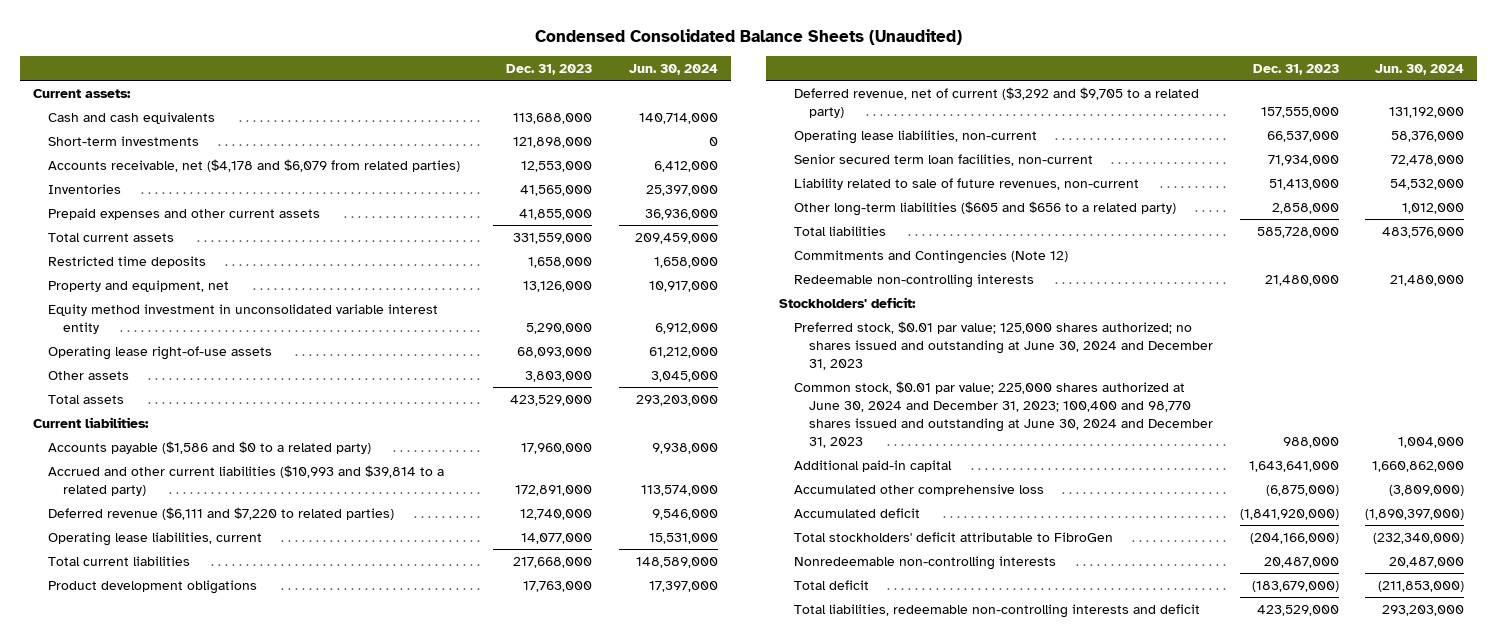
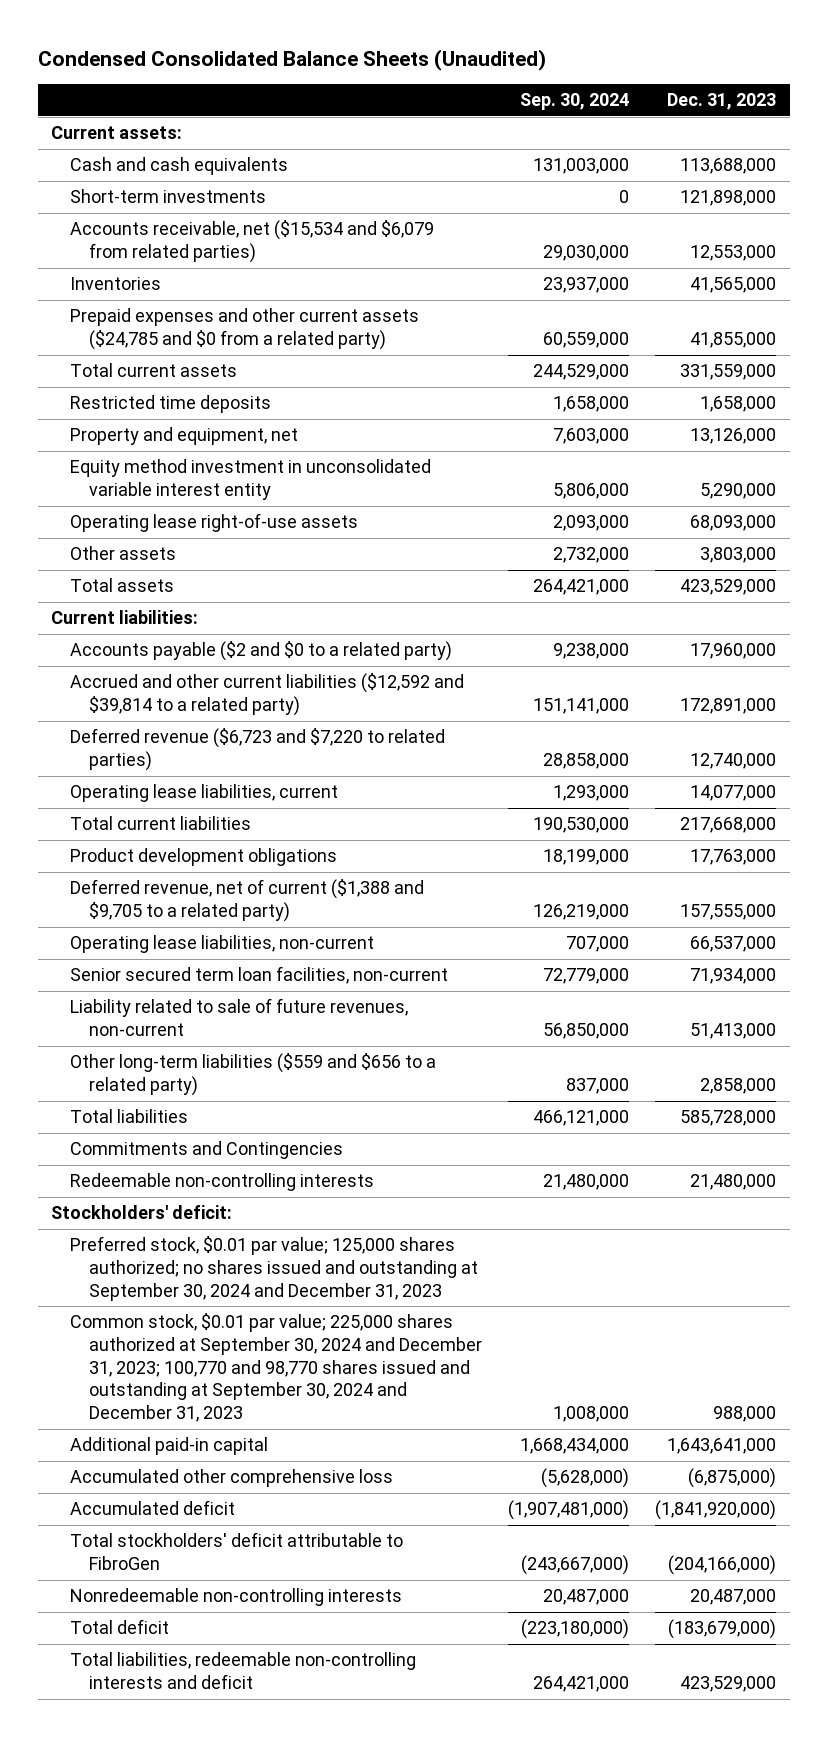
- | Dec. 31, 2023 | Jun. 30, 2024
+ | Sep. 30, 2024 | Dec. 31, 2023
- Accounts receivable, net ($4,178 and $6,079 from related parties) | 12,553,000 | 6,412,000
+ Accounts receivable, net ($15,534 and $6,079 from related parties) | 29,030,000 | 12,553,000
- Prepaid expenses and other current assets | 41,855,000 | 36,936,000
+ Prepaid expenses and other current assets ($24,785 and $0 from a related party) | 60,559,000 | 41,855,000
- Accounts payable ($1,586 and $0 to a related party) | 17,960,000 | 9,938,000
- Accrued and other current liabilities ($10,993 and $39,814 to a related party) | 172,891,000 | 113,574,000
- Deferred revenue ($6,111 and $7,220 to related parties) | 12,740,000 | 9,546,000
+ Accounts payable ($2 and $0 to a related party) | 9,238,000 | 17,960,000
+ Accrued and other current liabilities ($12,592 and $39,814 to a related party) | 151,141,000 | 172,891,000
+ Deferred revenue ($6,723 and $7,220 to related parties) | 28,858,000 | 12,740,000
- Deferred revenue, net of current ($3,292 and $9,705 to a related party) | 157,555,000 | 131,192,000
+ Deferred revenue, net of current ($1,388 and $9,705 to a related party) | 126,219,000 | 157,555,000
- Other long-term liabilities ($605 and $656 to a related party) | 2,858,000 | 1,012,000
+ Other long-term liabilities ($559 and $656 to a related party) | 837,000 | 2,858,000
- Commitments and Contingencies (Note 12)
+ Commitments and Contingencies
- Preferred stock, $0.01 par value; 125,000 shares authorized; no shares issued and outstanding at June 30, 2024 and December 31, 2023
- Common stock, $0.01 par value; 225,000 shares authorized at June 30, 2024 and December 31, 2023; 100,400 and 98,770 shares issued and outstanding at June 30, 2024 and December 31, 2023 | 988,000 | 1,004,000
+ Preferred stock, $0.01 par value; 125,000 shares authorized; no shares issued and outstanding at September 30, 2024 and December 31, 2023
+ Common stock, $0.01 par value; 225,000 shares authorized at September 30, 2024 and December 31, 2023; 100,770 and 98,770 shares issued and outstanding at September 30, 2024 and December 31, 2023 | 1,008,000 | 988,000

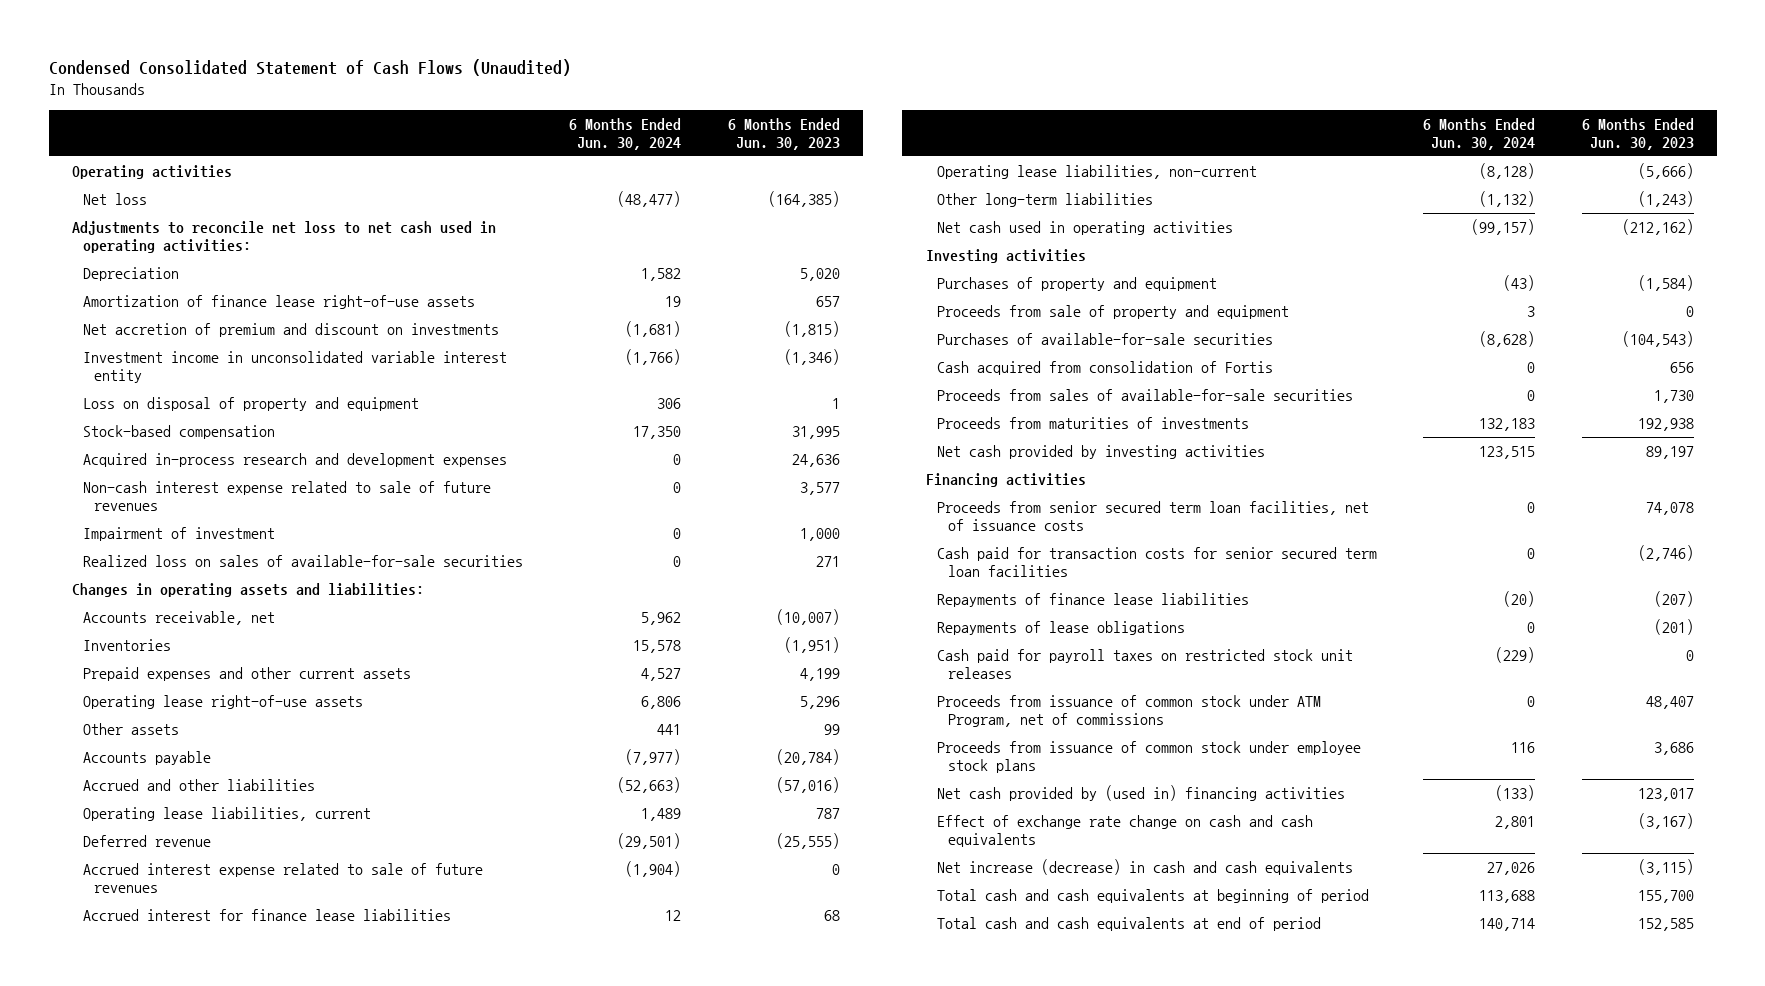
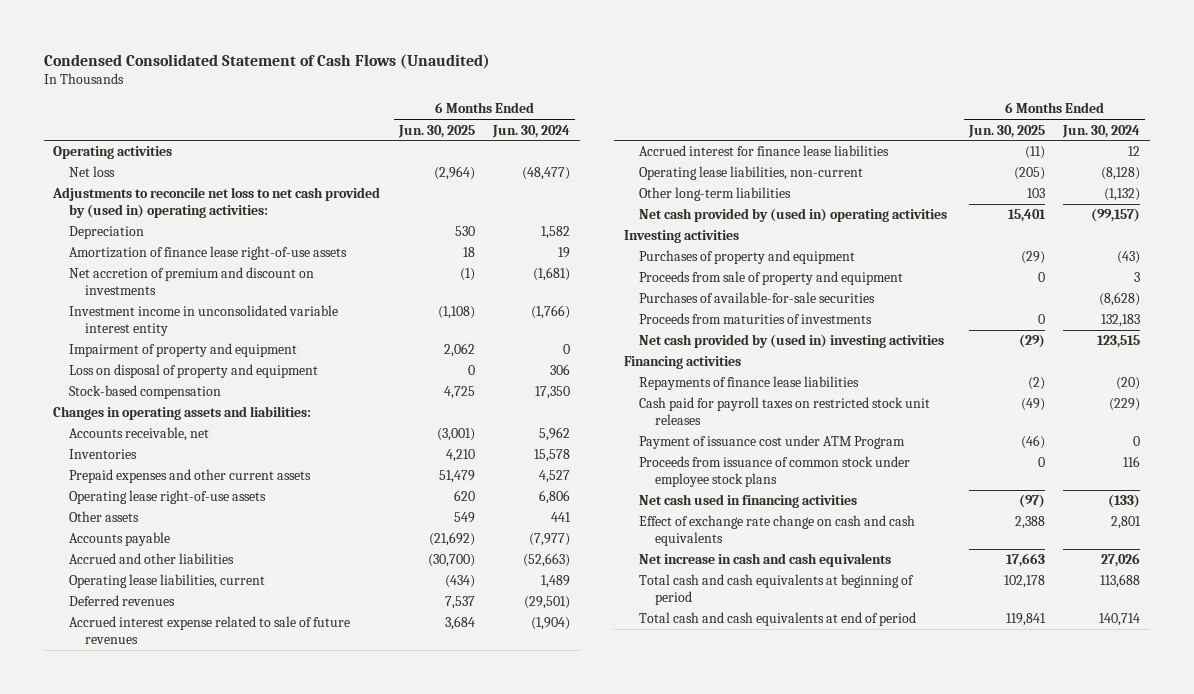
- | 6 Months Ended Jun. 30, 2024 | 6 Months Ended Jun. 30, 2023
+ | 6 Months Ended Jun. 30, 2025 | 6 Months Ended Jun. 30, 2024
- Adjustments to reconcile net loss to net cash used in operating activities:
+ Adjustments to reconcile net loss to net cash provided by (used in) operating activities:
+ Impairment of property and equipment | 2,062 | 0
- Acquired in-process research and development expenses | 0 | 24,636
- Non-cash interest expense related to sale of future revenues | 0 | 3,577
- Impairment of investment | 0 | 1,000
- Realized loss on sales of available-for-sale securities | 0 | 271
- Deferred revenue | (29,501) | (25,555)
+ Deferred revenues | 7,537 | (29,501)
- Net cash used in operating activities | (99,157) | (212,162)
+ Net cash provided by (used in) operating activities | 15,401 | (99,157)
- Cash acquired from consolidation of Fortis | 0 | 656
- Proceeds from sales of available-for-sale securities | 0 | 1,730
- Net cash provided by investing activities | 123,515 | 89,197
+ Net cash provided by (used in) investing activities | (29) | 123,515
- Proceeds from senior secured term loan facilities, net of issuance costs | 0 | 74,078
- Cash paid for transaction costs for senior secured term loan facilities | 0 | (2,746)
- Repayments of lease obligations | 0 | (201)
- Proceeds from issuance of common stock under ATM Program, net of commissions | 0 | 48,407
+ Payment of issuance cost under ATM Program | (46) | 0
- Net cash provided by (used in) financing activities | (133) | 123,017
+ Net cash used in financing activities | (97) | (133)
- Net increase (decrease) in cash and cash equivalents | 27,026 | (3,115)
+ Net increase in cash and cash equivalents | 17,663 | 27,026

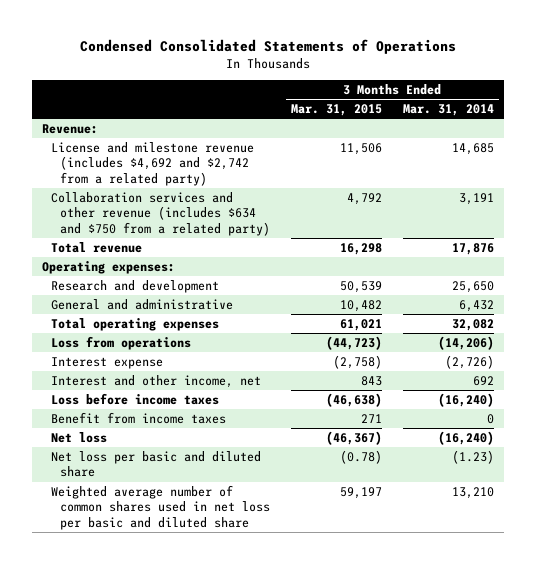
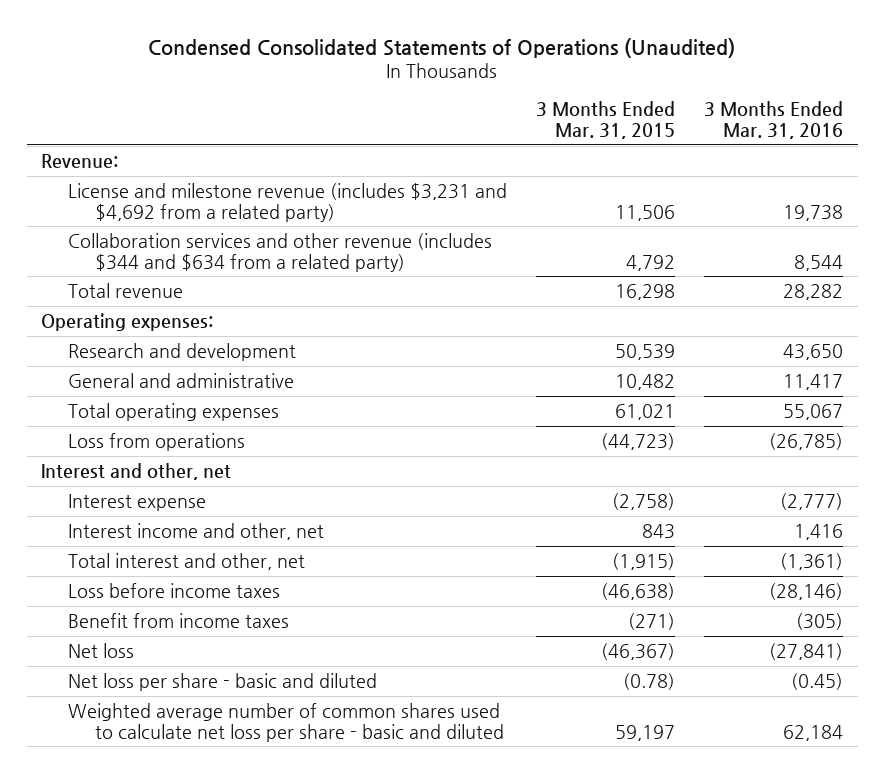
- Condensed Consolidated Statements of Operations
+ Condensed Consolidated Statements of Operations (Unaudited)
- | 3 Months Ended Mar. 31, 2015 | 3 Months Ended Mar. 31, 2014
+ | 3 Months Ended Mar. 31, 2015 | 3 Months Ended Mar. 31, 2016
- License and milestone revenue (includes $4,692 and $2,742 from a related party) | 11,506 | 14,685
- Collaboration services and other revenue (includes $634 and $750 from a related party) | 4,792 | 3,191
+ License and milestone revenue (includes $3,231 and $4,692 from a related party) | 11,506 | 19,738
+ Collaboration services and other revenue (includes $344 and $634 from a related party) | 4,792 | 8,544
+ Interest and other, net
- Interest and other income, net | 843 | 692
+ Interest income and other, net | 843 | 1,416
+ Total interest and other, net | (1,915) | (1,361)
- Benefit from income taxes | 271 | 0
+ Benefit from income taxes | (271) | (305)
- Net loss per basic and diluted share | (0.78) | (1.23)
- Weighted average number of common shares used in net loss per basic and diluted share | 59,197 | 13,210
+ Net loss per share - basic and diluted | (0.78) | (0.45)
+ Weighted average number of common shares used to calculate net loss per share - basic and diluted | 59,197 | 62,184

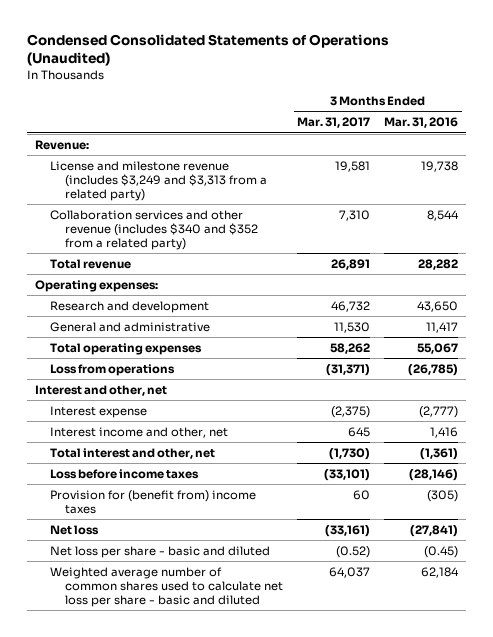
- | 3 Months Ended Mar. 31, 2015 | 3 Months Ended Mar. 31, 2016
+ | 3 Months Ended Mar. 31, 2017 | 3 Months Ended Mar. 31, 2016
- License and milestone revenue (includes $3,231 and $4,692 from a related party) | 11,506 | 19,738
- Collaboration services and other revenue (includes $344 and $634 from a related party) | 4,792 | 8,544
+ License and milestone revenue (includes $3,249 and $3,313 from a related party) | 19,581 | 19,738
+ Collaboration services and other revenue (includes $340 and $352 from a related party) | 7,310 | 8,544
- Benefit from income taxes | (271) | (305)
+ Provision for (benefit from) income taxes | 60 | (305)

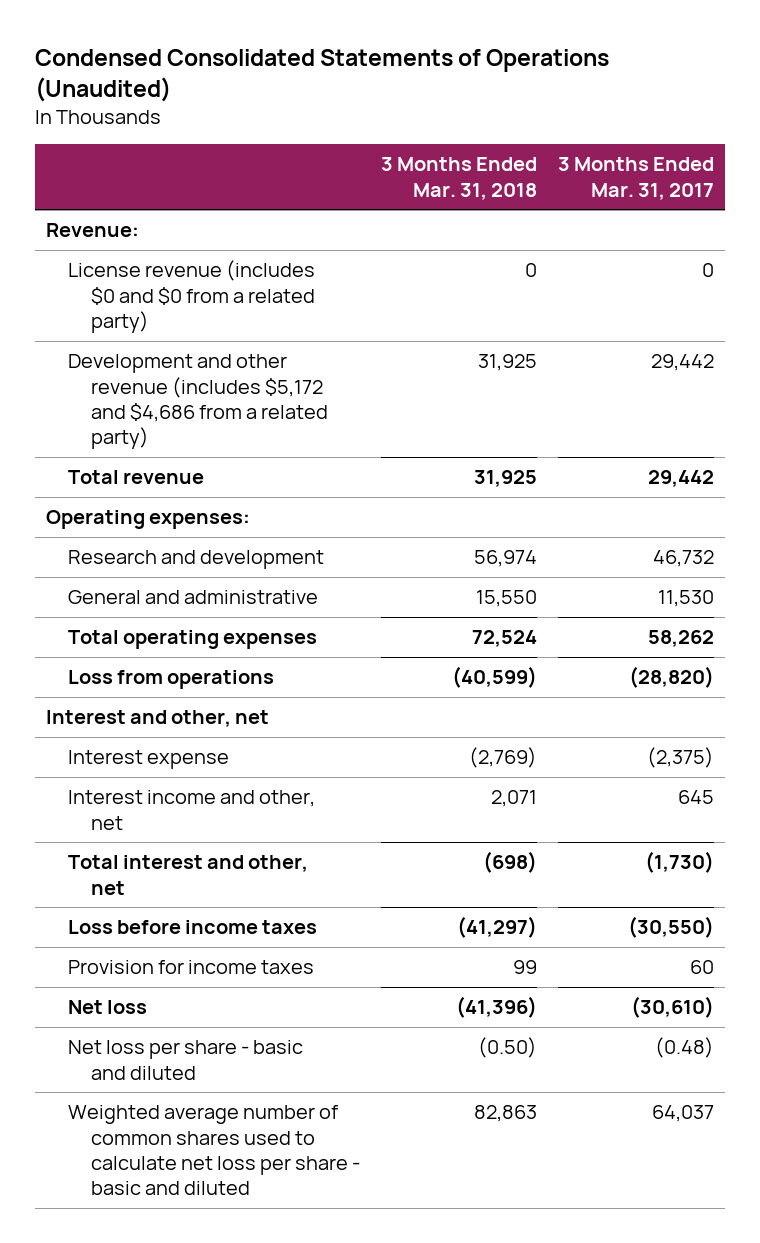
- | 3 Months Ended Mar. 31, 2017 | 3 Months Ended Mar. 31, 2016
+ | 3 Months Ended Mar. 31, 2018 | 3 Months Ended Mar. 31, 2017
- License and milestone revenue (includes $3,249 and $3,313 from a related party) | 19,581 | 19,738
- Collaboration services and other revenue (includes $340 and $352 from a related party) | 7,310 | 8,544
- Total revenue | 26,891 | 28,282
+ License revenue (includes $0 and $0 from a related party) | 0 | 0
+ Development and other revenue (includes $5,172 and $4,686 from a related party) | 31,925 | 29,442
+ Total revenue | 31,925 | 29,442
- Loss from operations | (31,371) | (26,785)
+ Loss from operations | (40,599) | (28,820)
- Loss before income taxes | (33,101) | (28,146)
- Provision for (benefit from) income taxes | 60 | (305)
- Net loss | (33,161) | (27,841)
- Net loss per share - basic and diluted | (0.52) | (0.45)
+ Loss before income taxes | (41,297) | (30,550)
+ Provision for income taxes | 99 | 60
+ Net loss | (41,396) | (30,610)
+ Net loss per share - basic and diluted | (0.50) | (0.48)

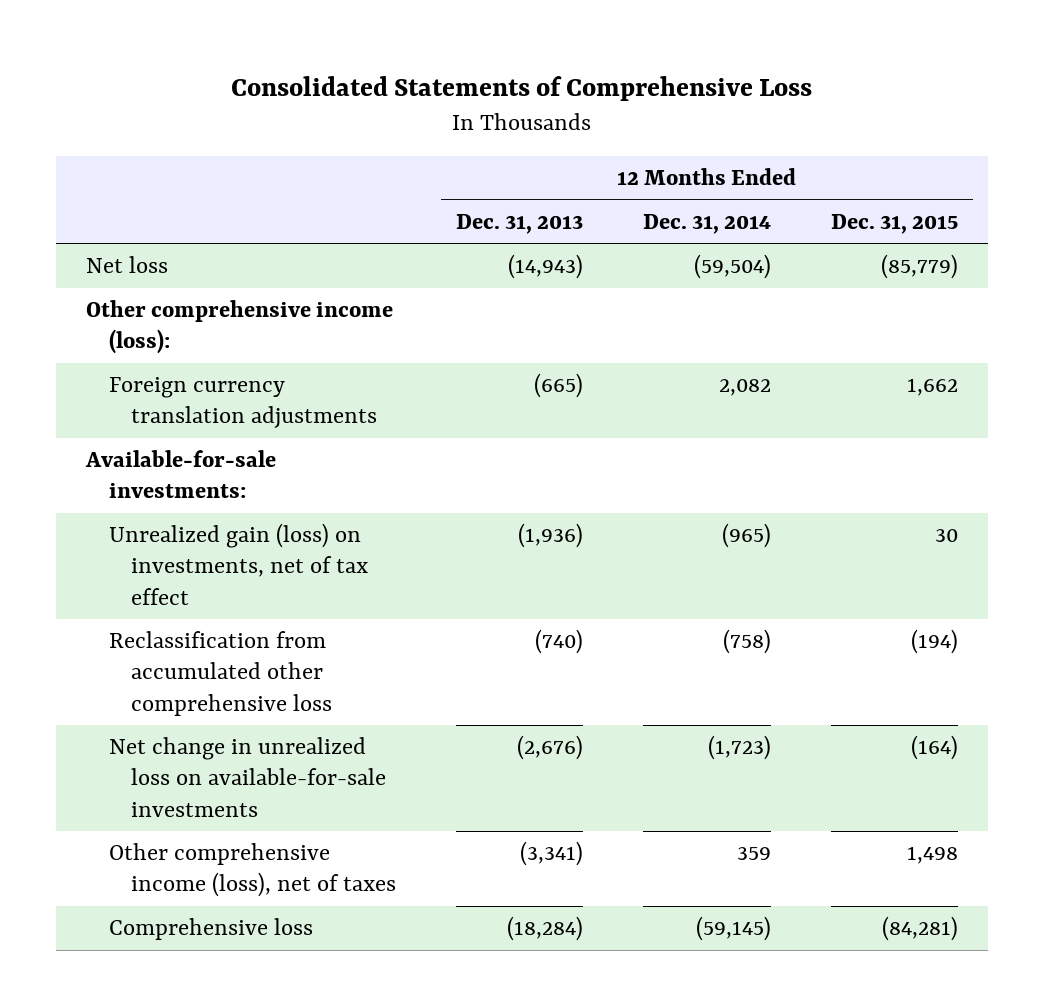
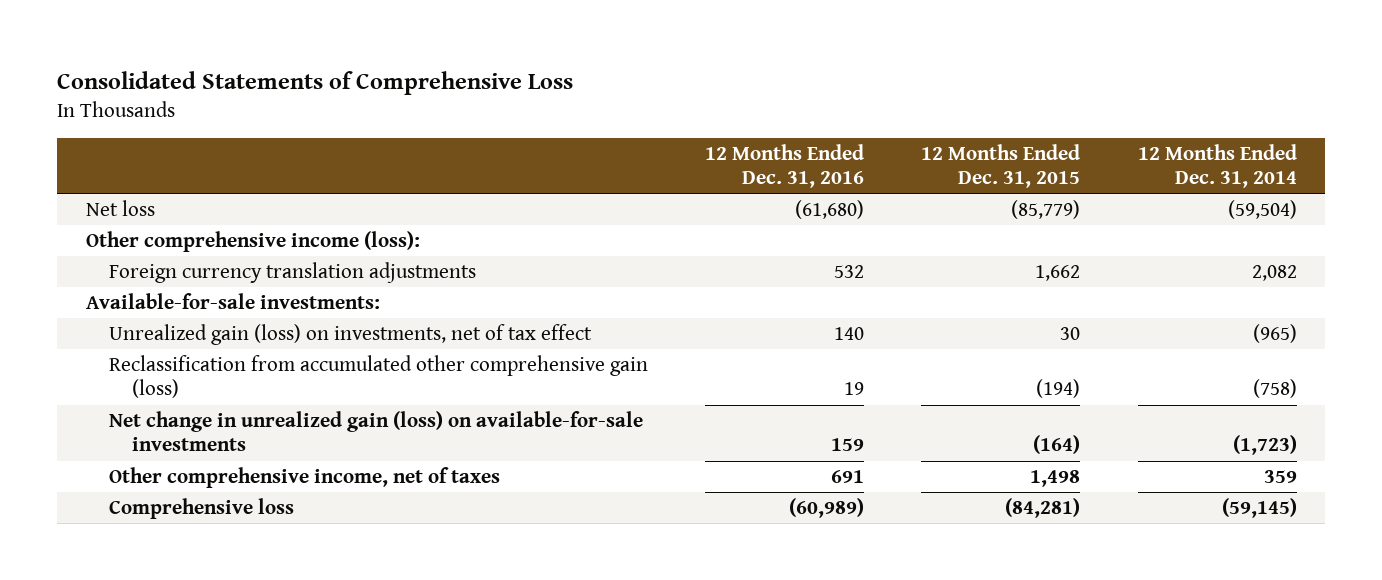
- | 12 Months Ended Dec. 31, 2013 | 12 Months Ended Dec. 31, 2014 | 12 Months Ended Dec. 31, 2015
+ | 12 Months Ended Dec. 31, 2016 | 12 Months Ended Dec. 31, 2015 | 12 Months Ended Dec. 31, 2014
- Reclassification from accumulated other comprehensive loss | (740) | (758) | (194)
- Net change in unrealized loss on available-for-sale investments | (2,676) | (1,723) | (164)
- Other comprehensive income (loss), net of taxes | (3,341) | 359 | 1,498
+ Reclassification from accumulated other comprehensive gain (loss) | 19 | (194) | (758)
+ Net change in unrealized gain (loss) on available-for-sale investments | 159 | (164) | (1,723)
+ Other comprehensive income, net of taxes | 691 | 1,498 | 359

